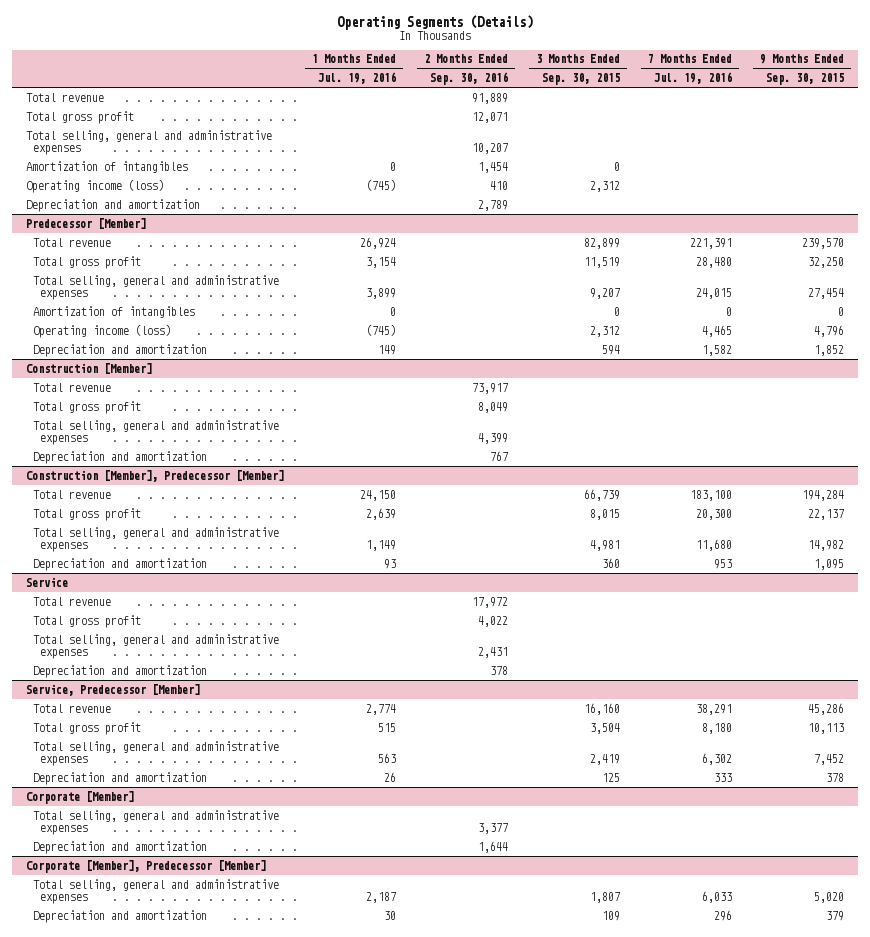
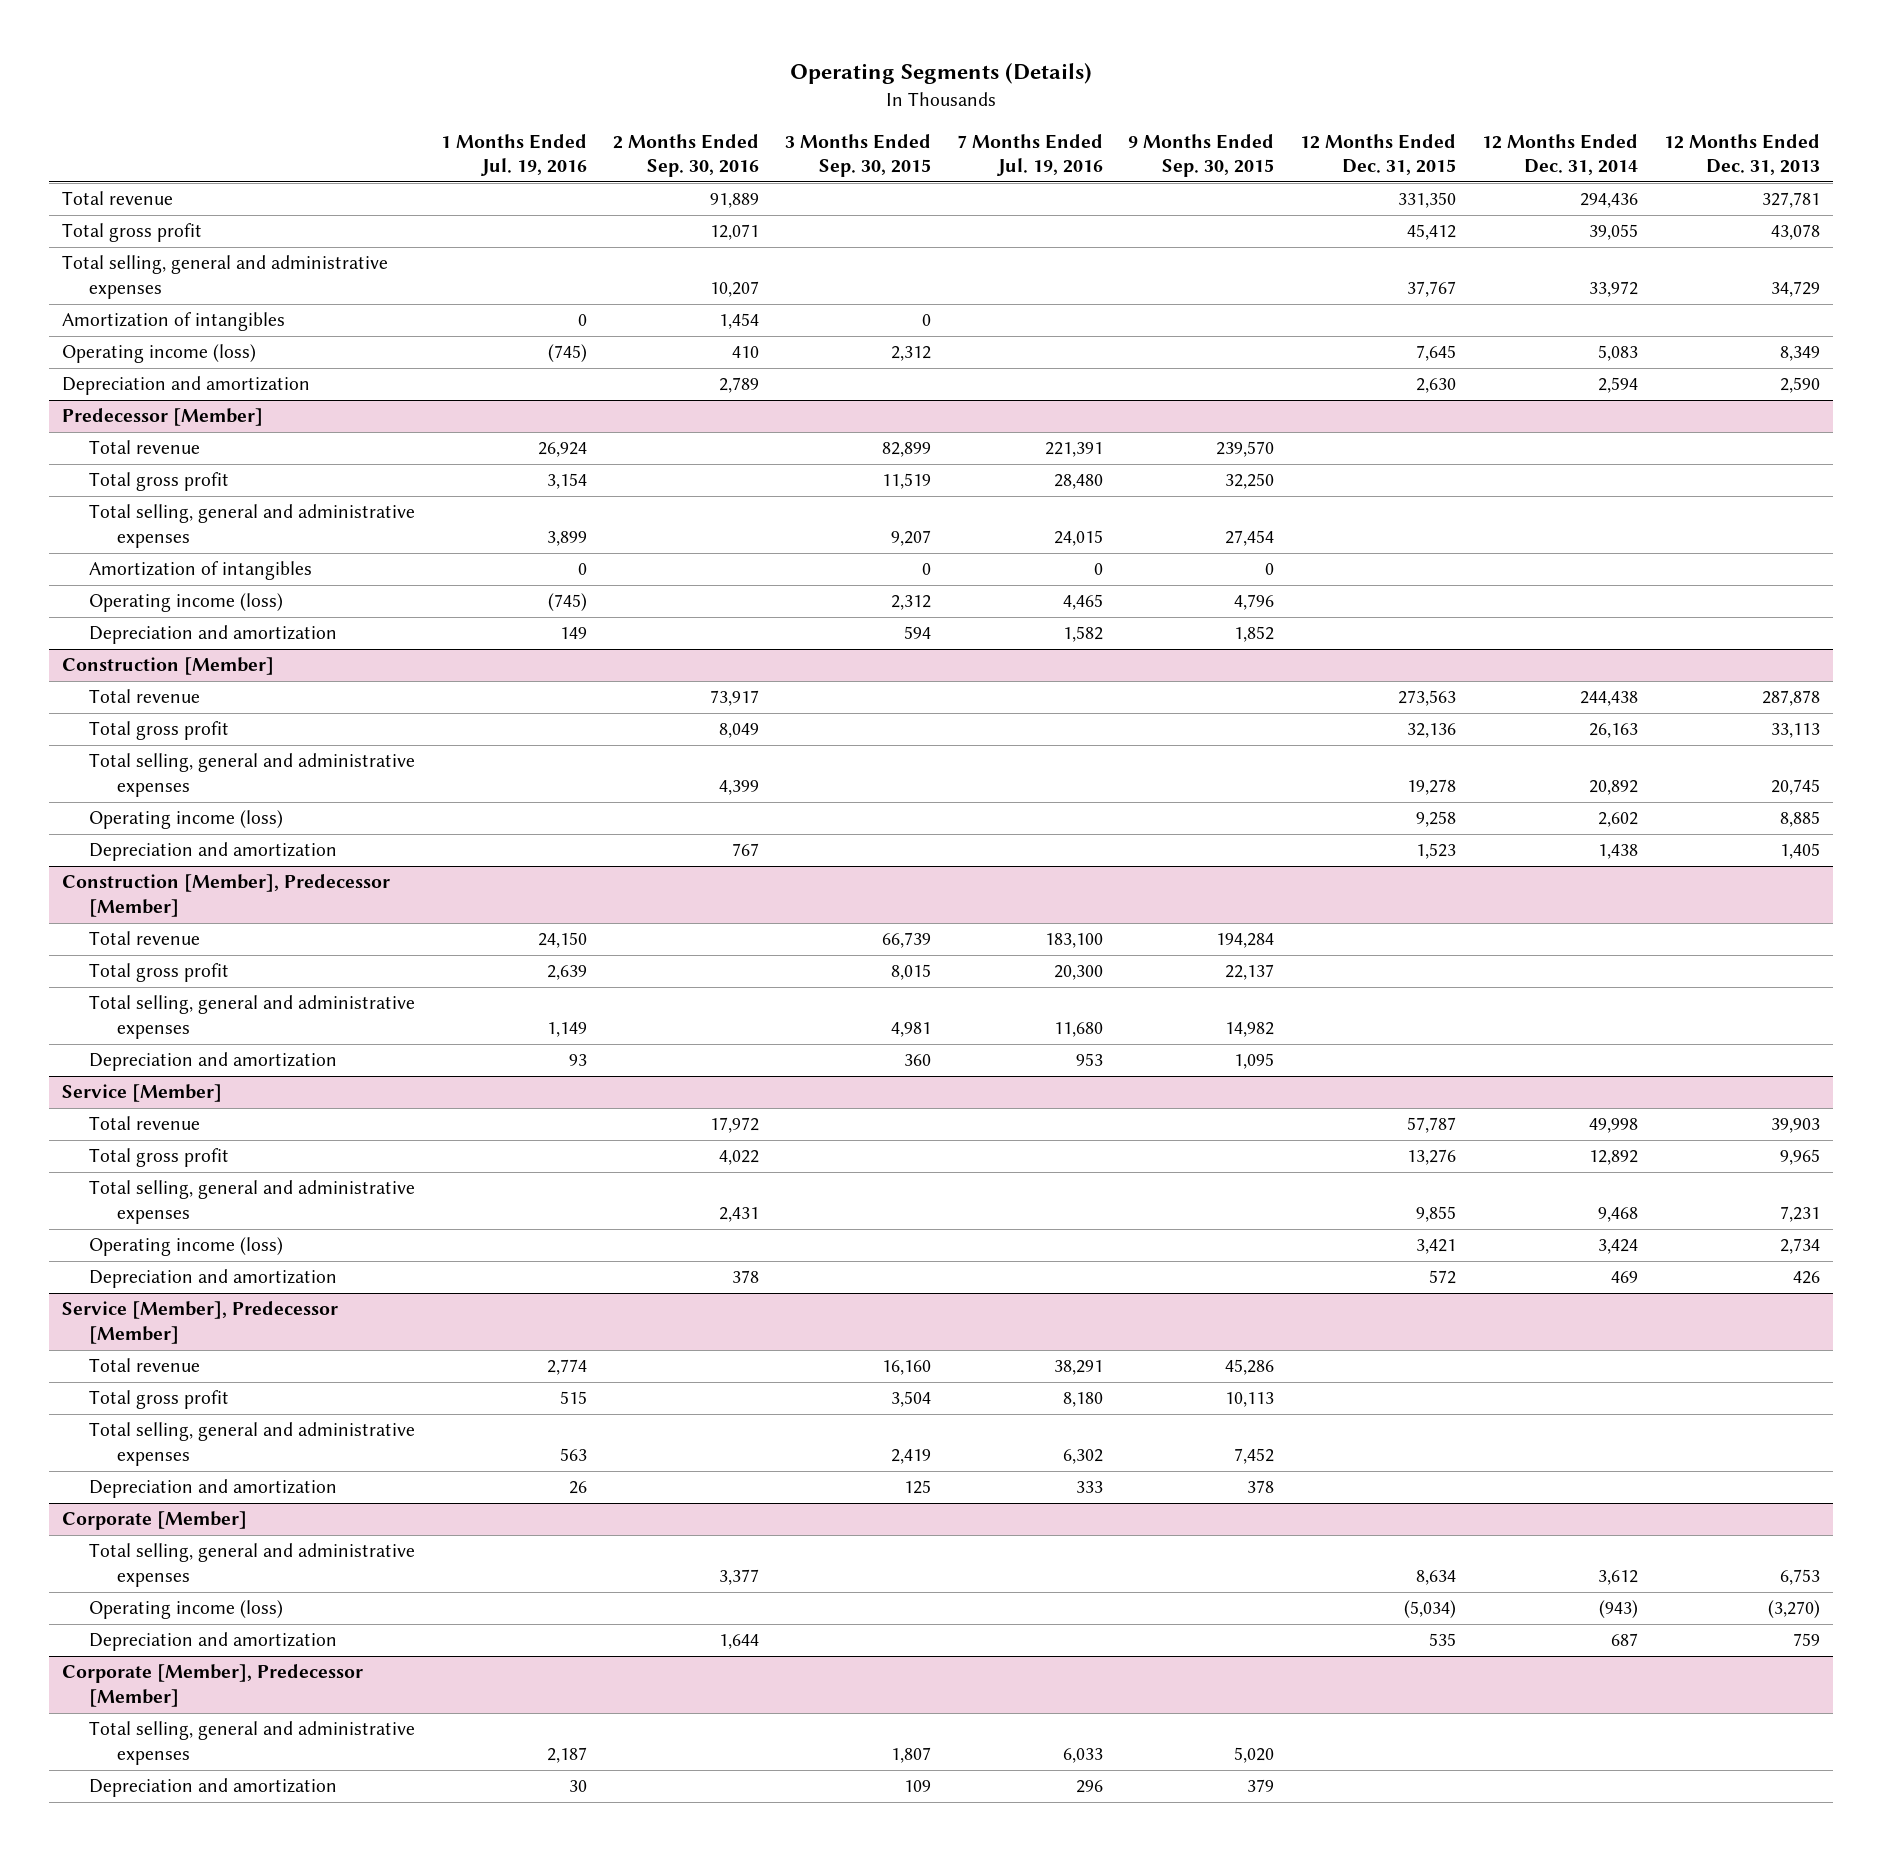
- | 1 Months Ended Jul. 19, 2016 | 2 Months Ended Sep. 30, 2016 | 3 Months Ended Sep. 30, 2015 | 7 Months Ended Jul. 19, 2016 | 9 Months Ended Sep. 30, 2015
+ | 1 Months Ended Jul. 19, 2016 | 2 Months Ended Sep. 30, 2016 | 3 Months Ended Sep. 30, 2015 | 7 Months Ended Jul. 19, 2016 | 9 Months Ended Sep. 30, 2015 | 12 Months Ended Dec. 31, 2015 | 12 Months Ended Dec. 31, 2014 | 12 Months Ended Dec. 31, 2013
@ Construction [Member]
+ Operating income (loss) | | | | | | 9,258 | 2,602 | 8,885
- Service
+ Service [Member]
+ Operating income (loss) | | | | | | 3,421 | 3,424 | 2,734
- Service, Predecessor [Member]
+ Service [Member], Predecessor [Member]
@ Corporate [Member]
+ Operating income (loss) | | | | | | (5,034) | (943) | (3,270)

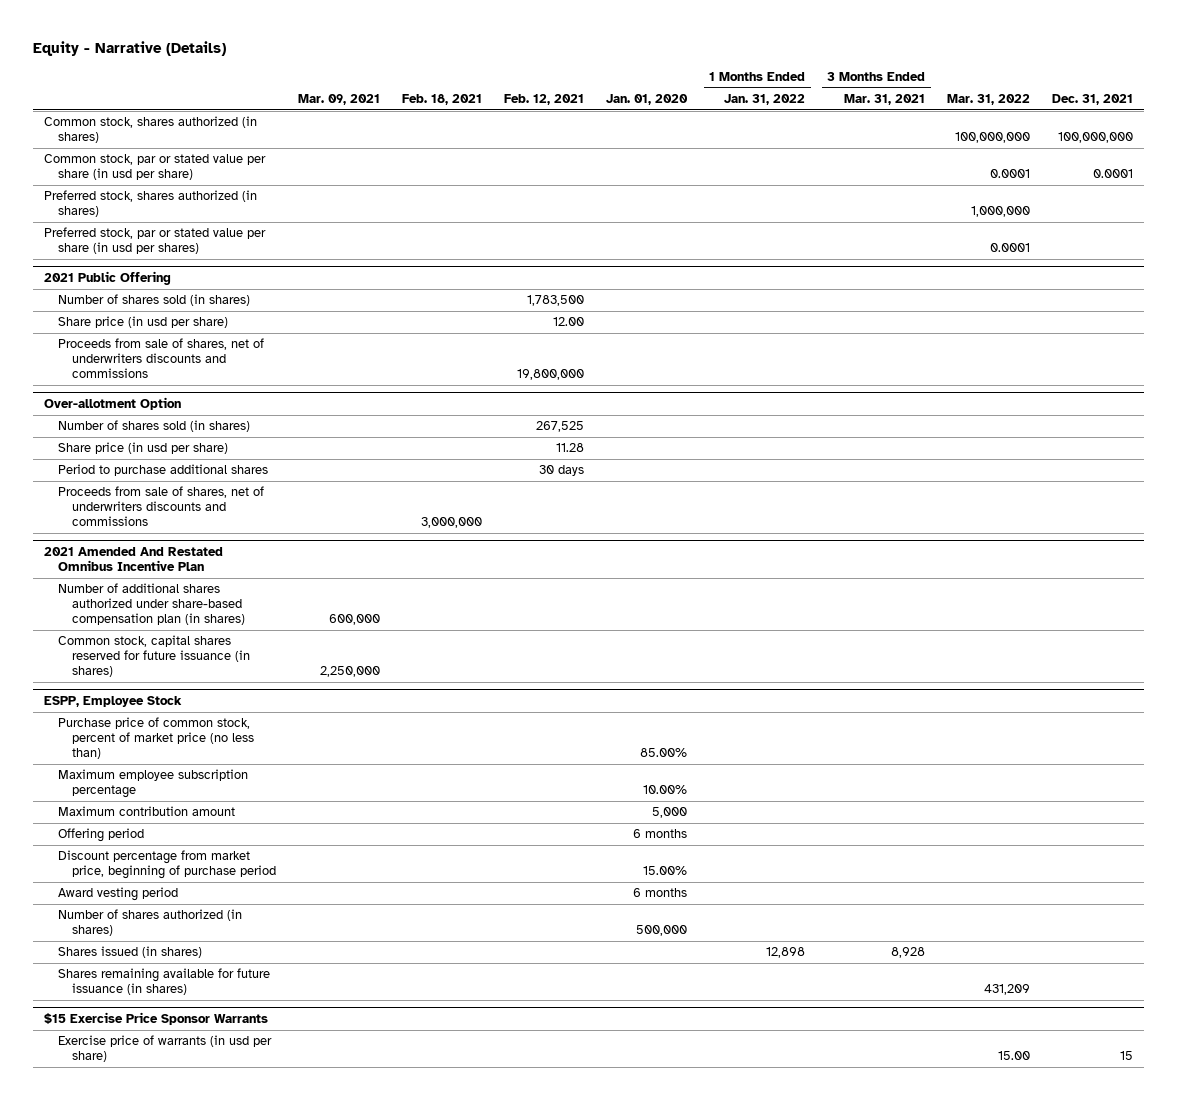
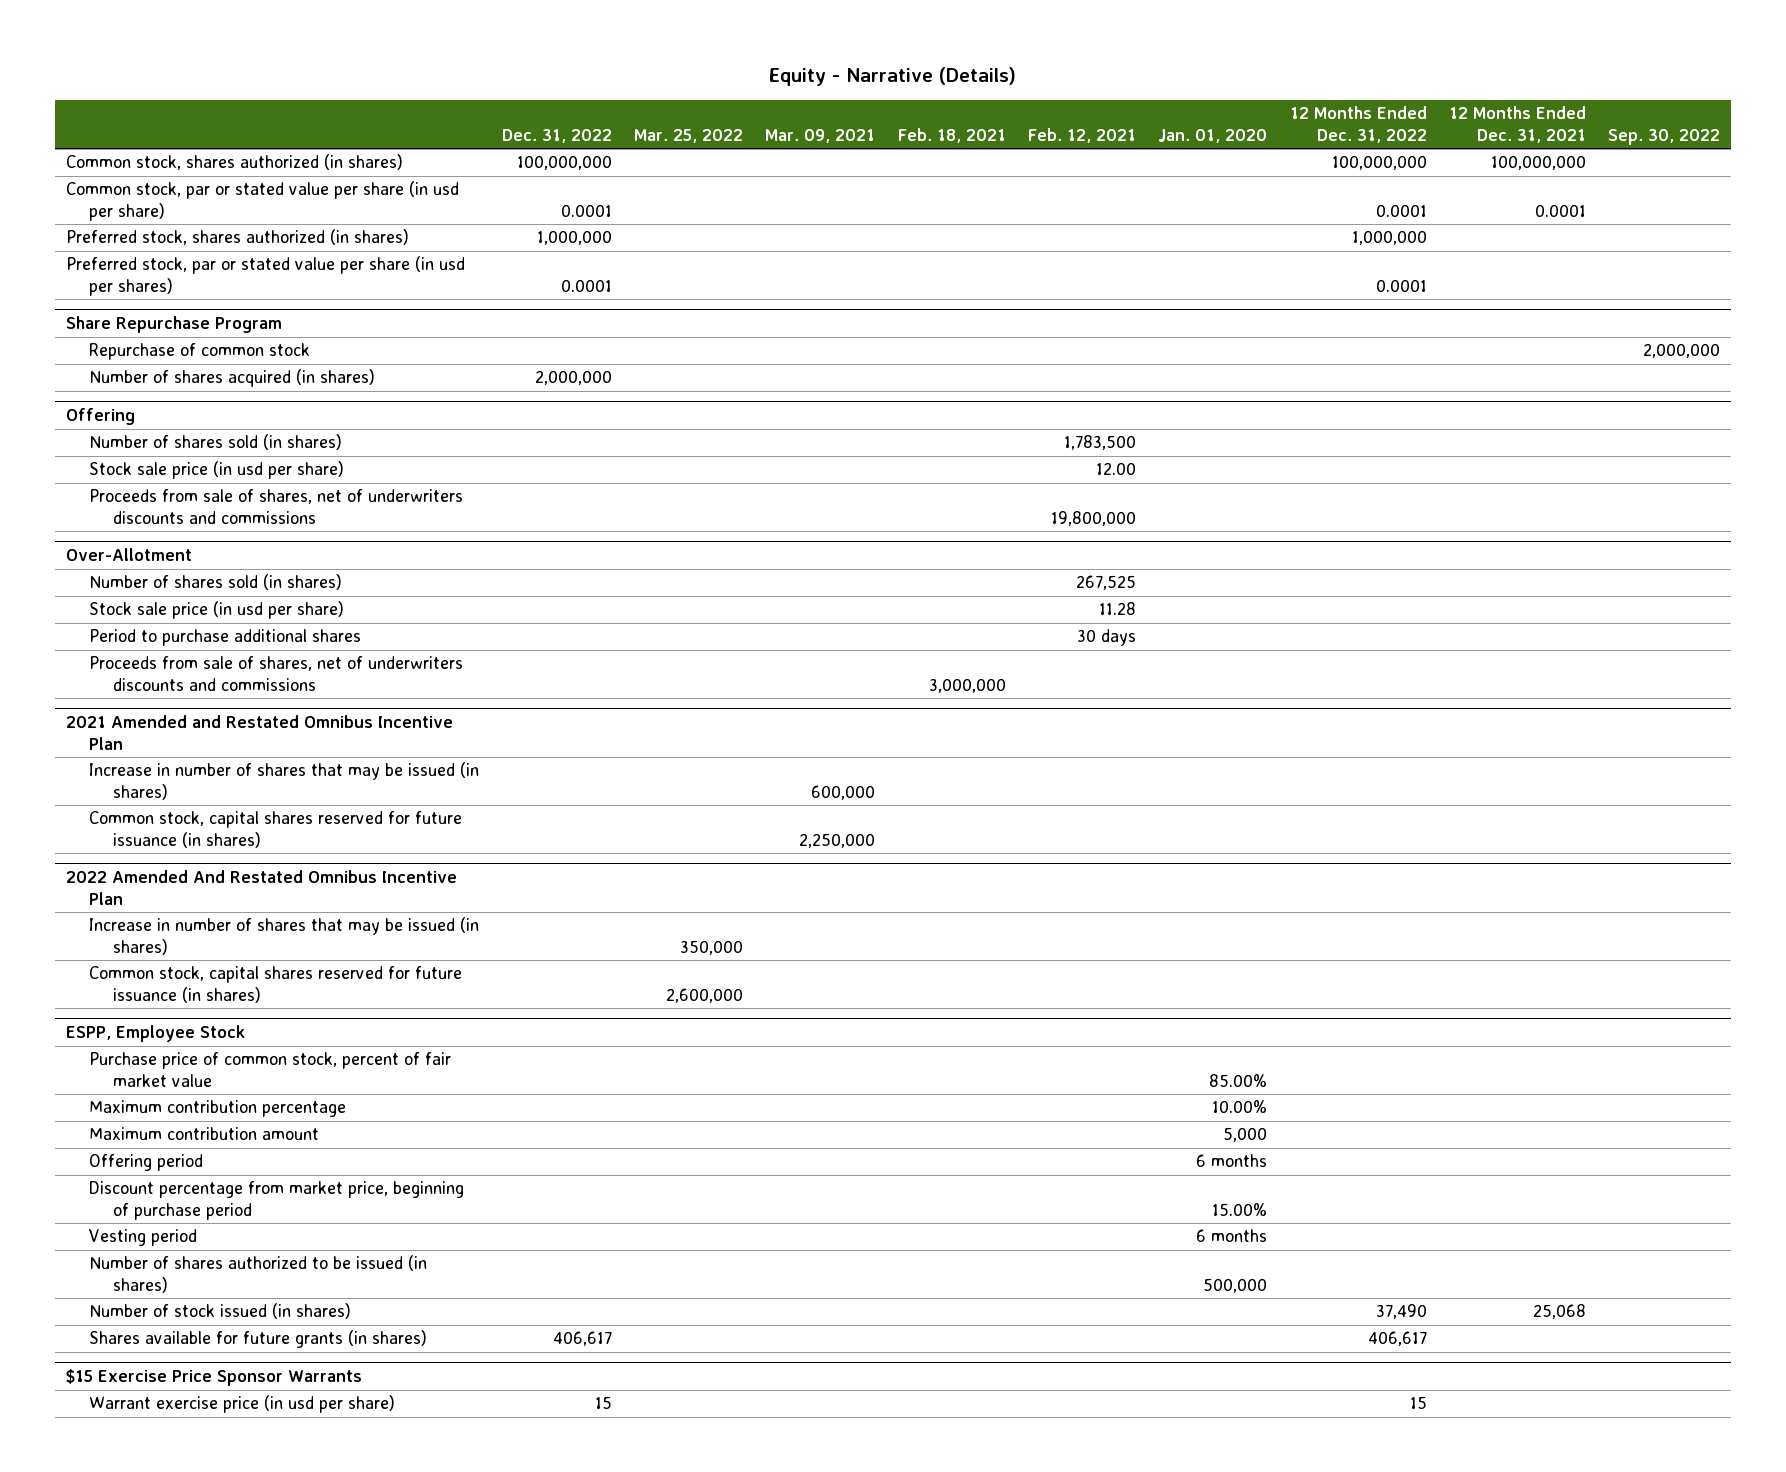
- | Mar. 09, 2021 | Feb. 18, 2021 | Feb. 12, 2021 | Jan. 01, 2020 | 1 Months Ended Jan. 31, 2022 | 3 Months Ended Mar. 31, 2021 | Mar. 31, 2022 | Dec. 31, 2021
+ | Dec. 31, 2022 | Mar. 25, 2022 | Mar. 09, 2021 | Feb. 18, 2021 | Feb. 12, 2021 | Jan. 01, 2020 | 12 Months Ended Dec. 31, 2022 | 12 Months Ended Dec. 31, 2021 | Sep. 30, 2022
- 2021 Public Offering
+ Share Repurchase Program
+ Repurchase of common stock | | | | | | | | | 2,000,000
+ Number of shares acquired (in shares) | 2,000,000 | | | | | | | |
+ Offering
- Share price (in usd per share) | | | 12.00 | | | | |
+ Stock sale price (in usd per share) | | | | | 12.00 | | | |
- Over-allotment Option
+ Over-Allotment
- Share price (in usd per share) | | | 11.28 | | | | |
+ Stock sale price (in usd per share) | | | | | 11.28 | | | |
- 2021 Amended And Restated Omnibus Incentive Plan
- Number of additional shares authorized under share-based compensation plan (in shares) | 600,000 | | | | | | |
+ 2021 Amended and Restated Omnibus Incentive Plan
+ Increase in number of shares that may be issued (in shares) | | | 600,000 | | | | | |
+ 2022 Amended And Restated Omnibus Incentive Plan
+ Increase in number of shares that may be issued (in shares) | | 350,000 | | | | | | |
+ Common stock, capital shares reserved for future issuance (in shares) | | 2,600,000 | | | | | | |
@ ESPP, Employee Stock
- Purchase price of common stock, percent of market price (no less than) | | | | 85.00% | | | |
- Maximum employee subscription percentage | | | | 10.00% | | | |
+ Purchase price of common stock, percent of fair market value | | | | | | 85.00% | | |
+ Maximum contribution percentage | | | | | | 10.00% | | |
- Award vesting period | | | | 6 months | | | |
- Number of shares authorized (in shares) | | | | 500,000 | | | |
- Shares issued (in shares) | | | | | 12,898 | 8,928 | |
- Shares remaining available for future issuance (in shares) | | | | | | | 431,209 |
+ Vesting period | | | | | | 6 months | | |
+ Number of shares authorized to be issued (in shares) | | | | | | 500,000 | | |
+ Number of stock issued (in shares) | | | | | | | 37,490 | 25,068 |
+ Shares available for future grants (in shares) | 406,617 | | | | | | 406,617 | |
@ $15 Exercise Price Sponsor Warrants
- Exercise price of warrants (in usd per share) | | | | | | | 15.00 | 15
+ Warrant exercise price (in usd per share) | 15 | | | | | | 15 | |

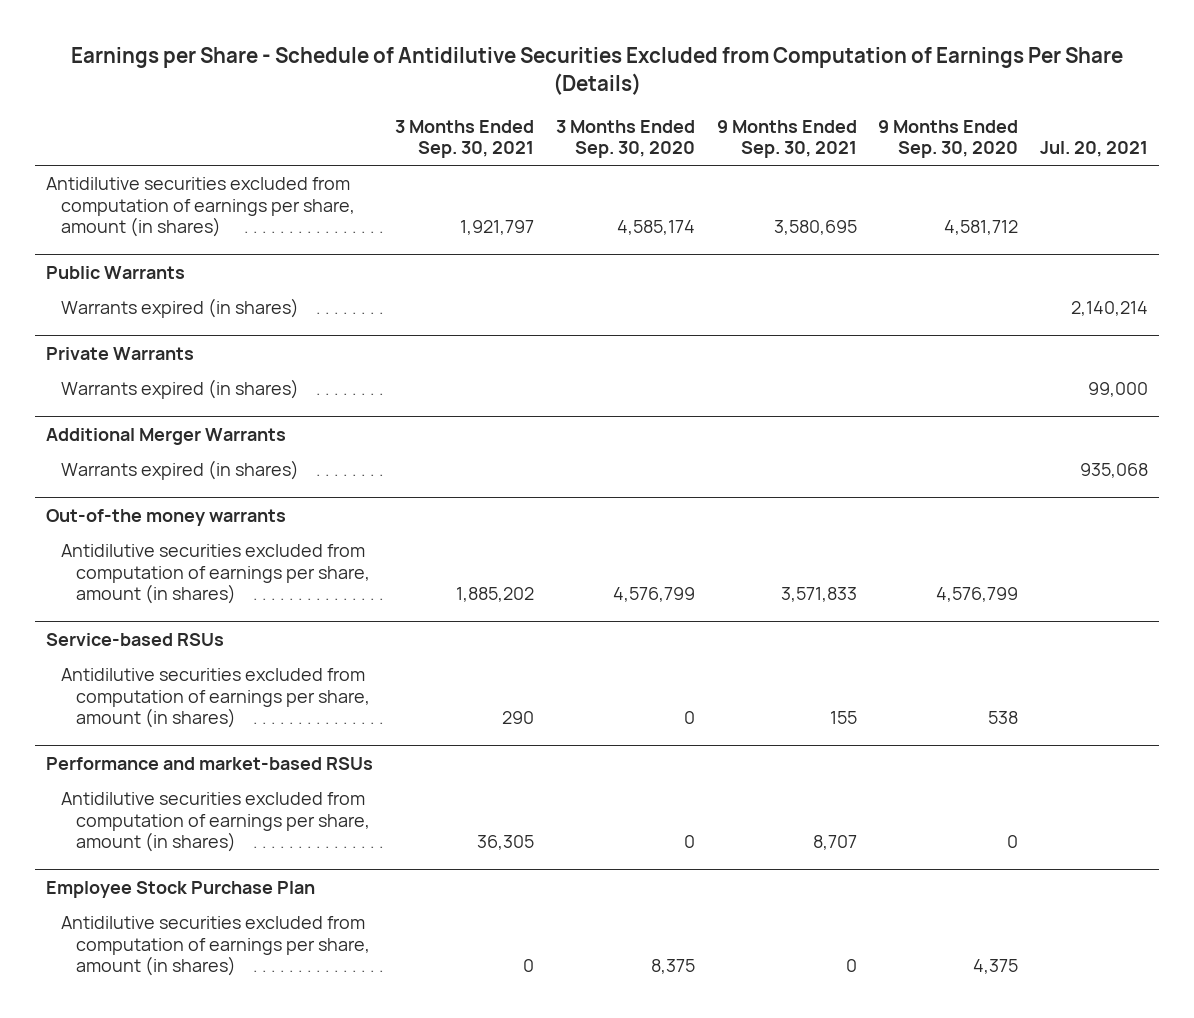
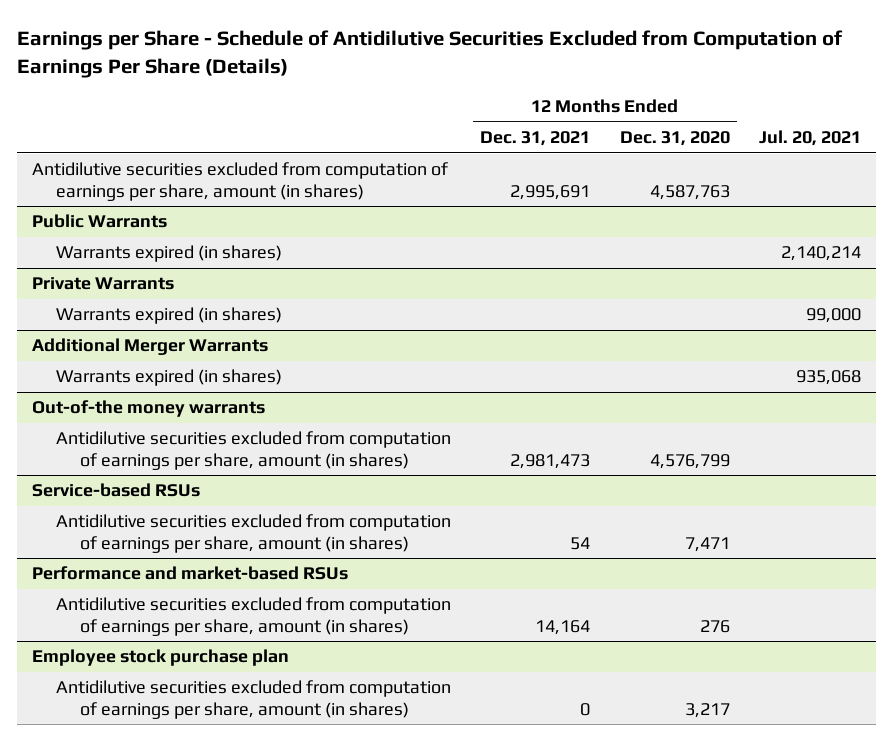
- | 3 Months Ended Sep. 30, 2021 | 3 Months Ended Sep. 30, 2020 | 9 Months Ended Sep. 30, 2021 | 9 Months Ended Sep. 30, 2020 | Jul. 20, 2021
+ | 12 Months Ended Dec. 31, 2021 | 12 Months Ended Dec. 31, 2020 | Jul. 20, 2021
- Employee Stock Purchase Plan
+ Employee stock purchase plan

